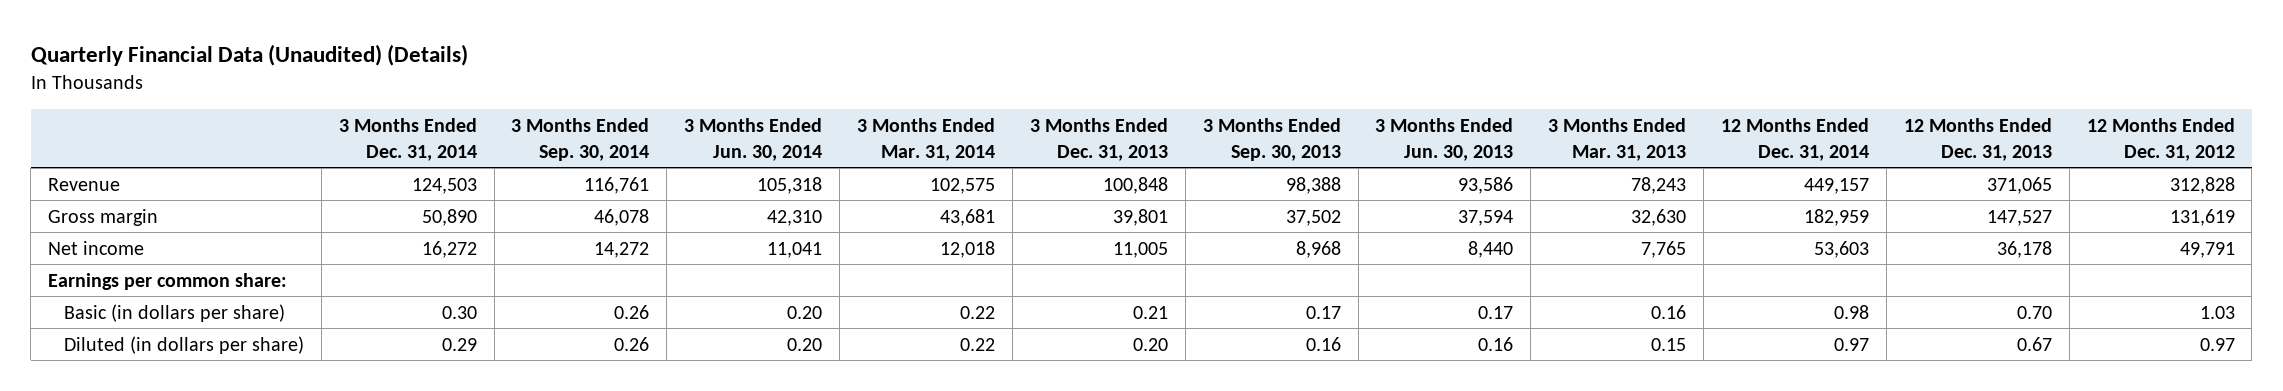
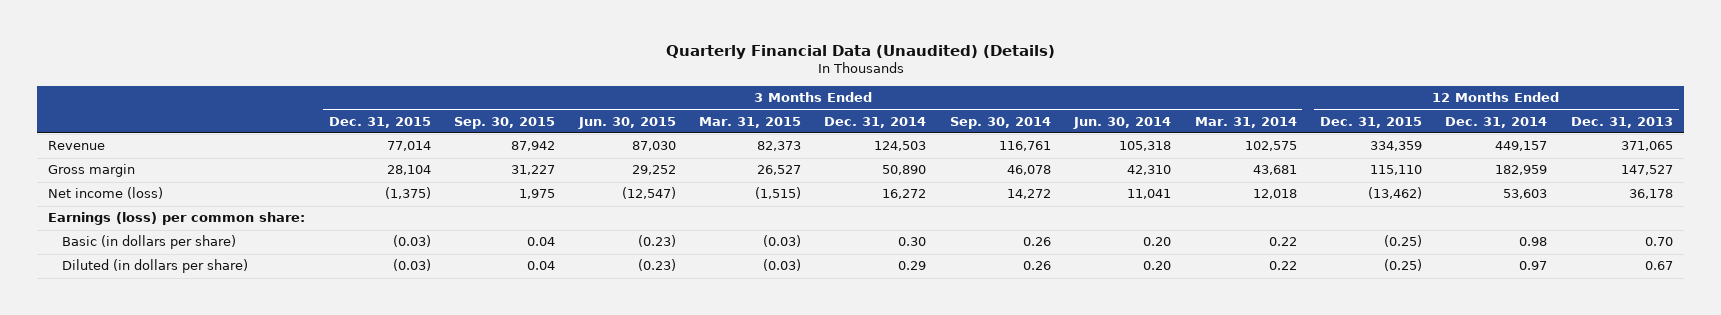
- | 3 Months Ended Dec. 31, 2014 | 3 Months Ended Sep. 30, 2014 | 3 Months Ended Jun. 30, 2014 | 3 Months Ended Mar. 31, 2014 | 3 Months Ended Dec. 31, 2013 | 3 Months Ended Sep. 30, 2013 | 3 Months Ended Jun. 30, 2013 | 3 Months Ended Mar. 31, 2013 | 12 Months Ended Dec. 31, 2014 | 12 Months Ended Dec. 31, 2013 | 12 Months Ended Dec. 31, 2012
+ | 3 Months Ended Dec. 31, 2015 | 3 Months Ended Sep. 30, 2015 | 3 Months Ended Jun. 30, 2015 | 3 Months Ended Mar. 31, 2015 | 3 Months Ended Dec. 31, 2014 | 3 Months Ended Sep. 30, 2014 | 3 Months Ended Jun. 30, 2014 | 3 Months Ended Mar. 31, 2014 | 12 Months Ended Dec. 31, 2015 | 12 Months Ended Dec. 31, 2014 | 12 Months Ended Dec. 31, 2013
- Net income | 16,272 | 14,272 | 11,041 | 12,018 | 11,005 | 8,968 | 8,440 | 7,765 | 53,603 | 36,178 | 49,791
- Earnings per common share:
+ Net income (loss) | (1,375) | 1,975 | (12,547) | (1,515) | 16,272 | 14,272 | 11,041 | 12,018 | (13,462) | 53,603 | 36,178
+ Earnings (loss) per common share:

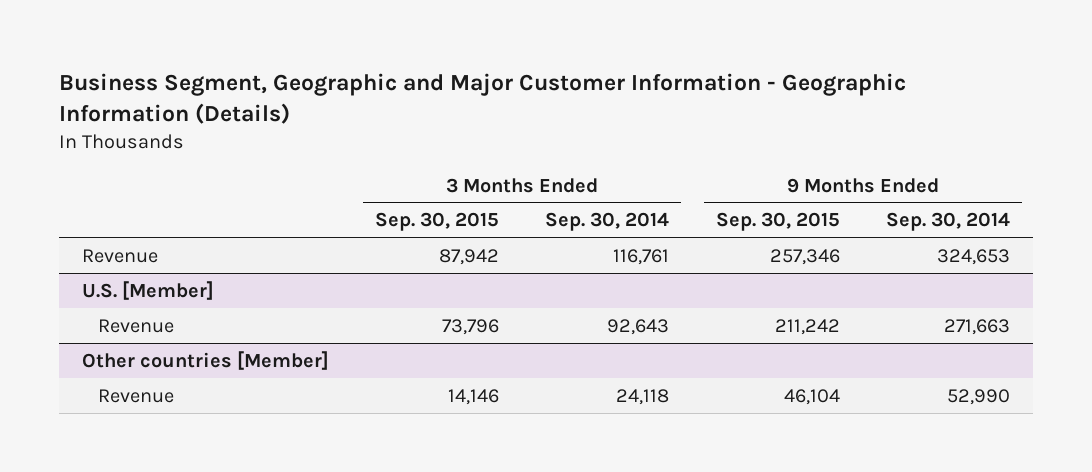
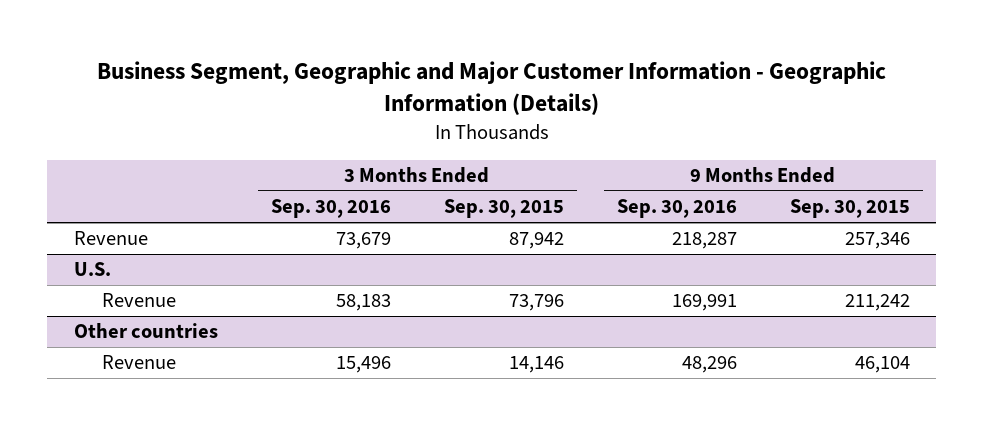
- | 3 Months Ended Sep. 30, 2015 | 3 Months Ended Sep. 30, 2014 | 9 Months Ended Sep. 30, 2015 | 9 Months Ended Sep. 30, 2014
+ | 3 Months Ended Sep. 30, 2016 | 3 Months Ended Sep. 30, 2015 | 9 Months Ended Sep. 30, 2016 | 9 Months Ended Sep. 30, 2015
- U.S. [Member]
+ U.S.
- Other countries [Member]
+ Other countries

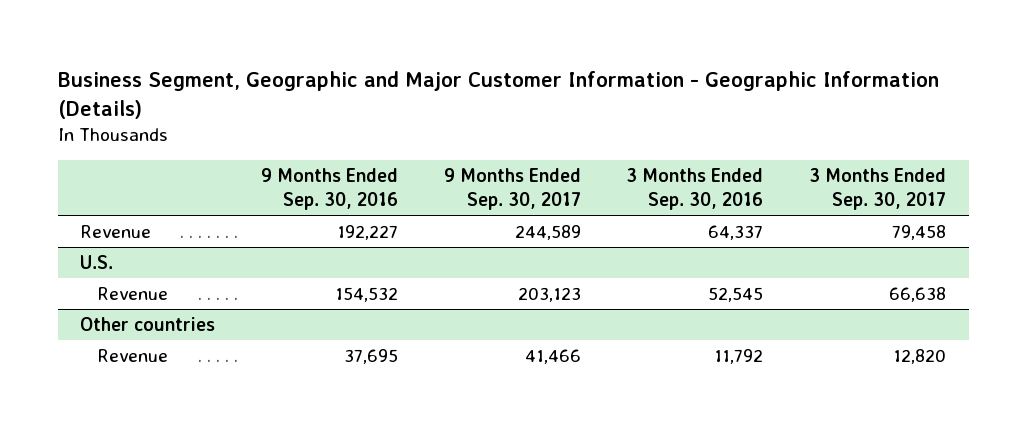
- | 3 Months Ended Sep. 30, 2016 | 3 Months Ended Sep. 30, 2015 | 9 Months Ended Sep. 30, 2016 | 9 Months Ended Sep. 30, 2015
+ | 9 Months Ended Sep. 30, 2016 | 9 Months Ended Sep. 30, 2017 | 3 Months Ended Sep. 30, 2016 | 3 Months Ended Sep. 30, 2017
- Revenue | 73,679 | 87,942 | 218,287 | 257,346
+ Revenue | 192,227 | 244,589 | 64,337 | 79,458
@ U.S.
- Revenue | 58,183 | 73,796 | 169,991 | 211,242
+ Revenue | 154,532 | 203,123 | 52,545 | 66,638
@ Other countries
- Revenue | 15,496 | 14,146 | 48,296 | 46,104
+ Revenue | 37,695 | 41,466 | 11,792 | 12,820

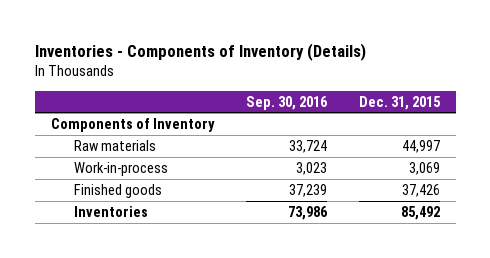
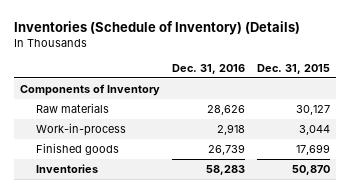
- Inventories - Components of Inventory (Details)
+ Inventories (Schedule of Inventory) (Details)
- | Sep. 30, 2016 | Dec. 31, 2015
+ | Dec. 31, 2016 | Dec. 31, 2015
- Raw materials | 33,724 | 44,997
- Work-in-process | 3,023 | 3,069
- Finished goods | 37,239 | 37,426
- Inventories | 73,986 | 85,492
+ Raw materials | 28,626 | 30,127
+ Work-in-process | 2,918 | 3,044
+ Finished goods | 26,739 | 17,699
+ Inventories | 58,283 | 50,870

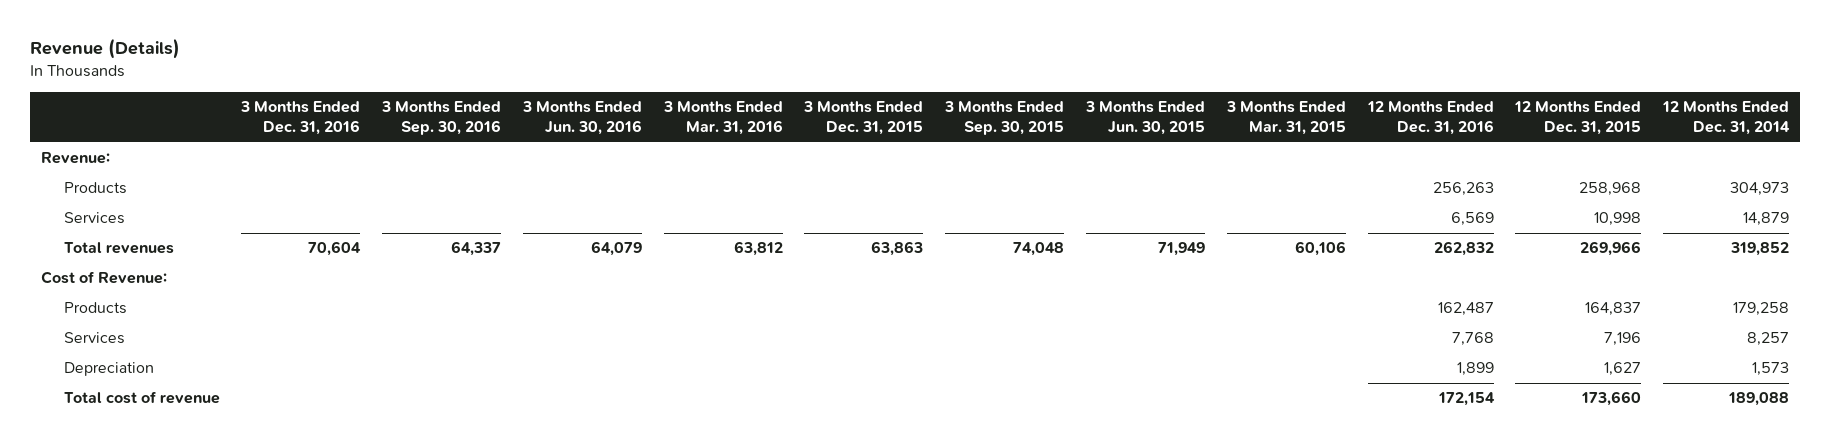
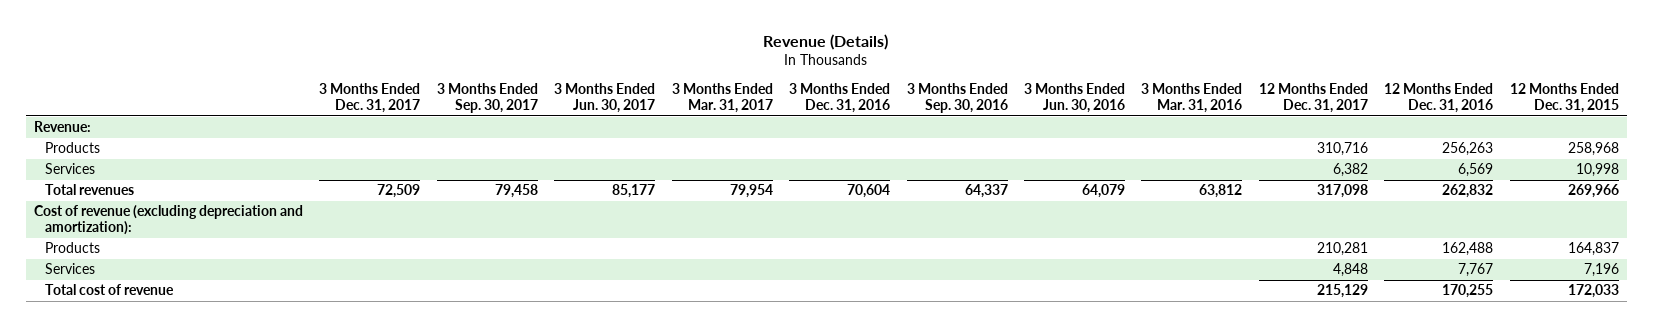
- | 3 Months Ended Dec. 31, 2016 | 3 Months Ended Sep. 30, 2016 | 3 Months Ended Jun. 30, 2016 | 3 Months Ended Mar. 31, 2016 | 3 Months Ended Dec. 31, 2015 | 3 Months Ended Sep. 30, 2015 | 3 Months Ended Jun. 30, 2015 | 3 Months Ended Mar. 31, 2015 | 12 Months Ended Dec. 31, 2016 | 12 Months Ended Dec. 31, 2015 | 12 Months Ended Dec. 31, 2014
+ | 3 Months Ended Dec. 31, 2017 | 3 Months Ended Sep. 30, 2017 | 3 Months Ended Jun. 30, 2017 | 3 Months Ended Mar. 31, 2017 | 3 Months Ended Dec. 31, 2016 | 3 Months Ended Sep. 30, 2016 | 3 Months Ended Jun. 30, 2016 | 3 Months Ended Mar. 31, 2016 | 12 Months Ended Dec. 31, 2017 | 12 Months Ended Dec. 31, 2016 | 12 Months Ended Dec. 31, 2015
- Cost of Revenue:
- Products | | | | | | | | | 162,487 | 164,837 | 179,258
- Services | | | | | | | | | 7,768 | 7,196 | 8,257
- Depreciation | | | | | | | | | 1,899 | 1,627 | 1,573
- Total cost of revenue | | | | | | | | | 172,154 | 173,660 | 189,088
+ Cost of revenue (excluding depreciation and amortization):
+ Products | | | | | | | | | 210,281 | 162,488 | 164,837
+ Services | | | | | | | | | 4,848 | 7,767 | 7,196
+ Total cost of revenue | | | | | | | | | 215,129 | 170,255 | 172,033

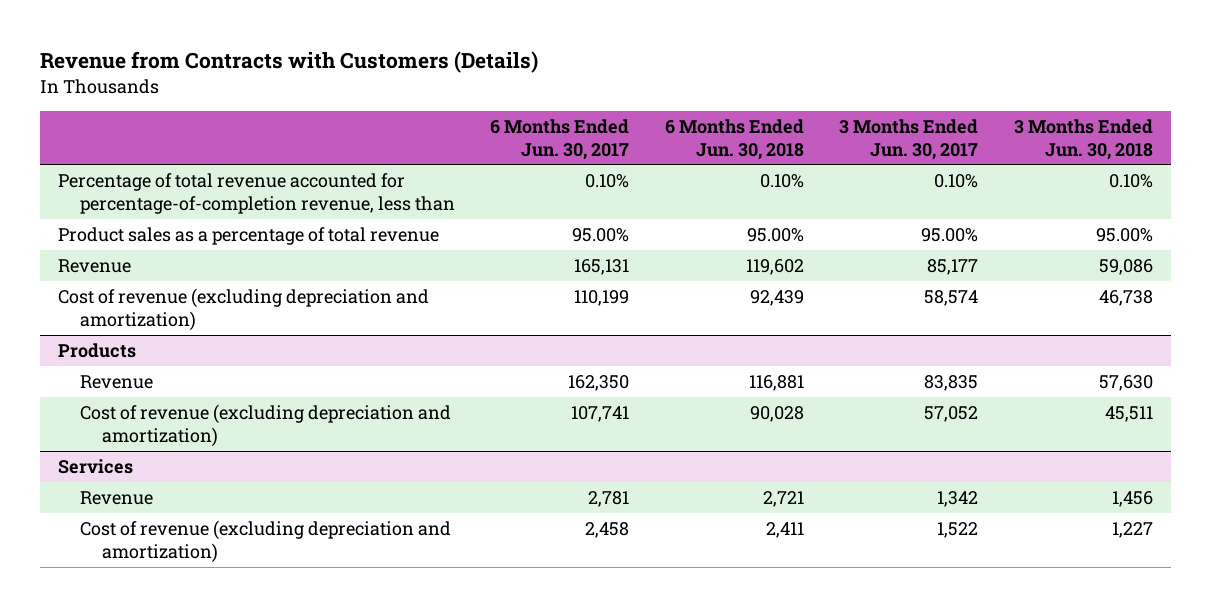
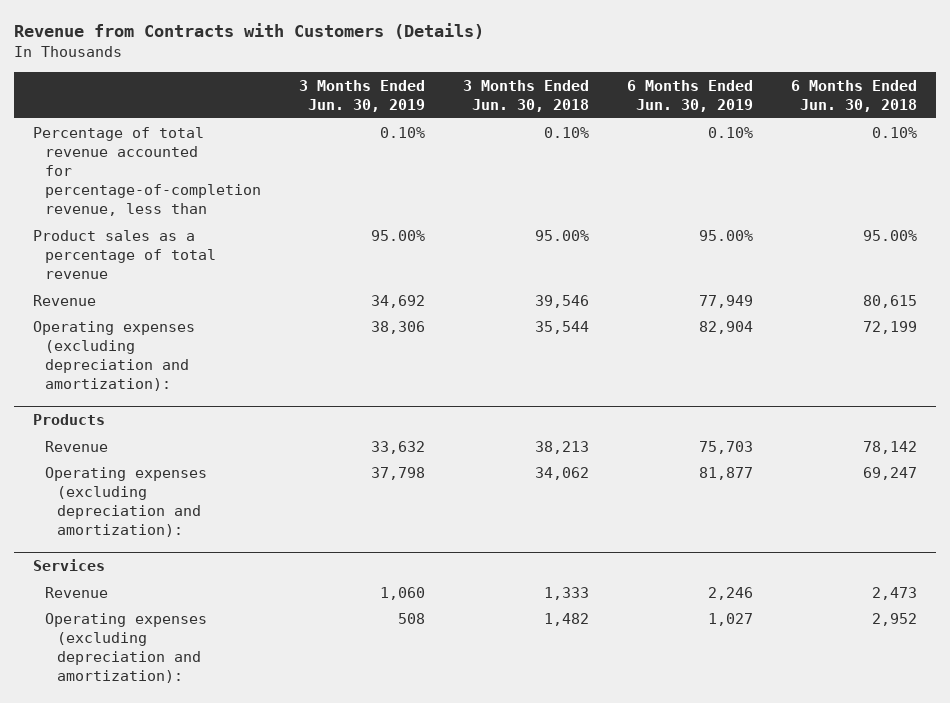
- | 6 Months Ended Jun. 30, 2017 | 6 Months Ended Jun. 30, 2018 | 3 Months Ended Jun. 30, 2017 | 3 Months Ended Jun. 30, 2018
+ | 3 Months Ended Jun. 30, 2019 | 3 Months Ended Jun. 30, 2018 | 6 Months Ended Jun. 30, 2019 | 6 Months Ended Jun. 30, 2018
- Revenue | 165,131 | 119,602 | 85,177 | 59,086
- Cost of revenue (excluding depreciation and amortization) | 110,199 | 92,439 | 58,574 | 46,738
+ Revenue | 34,692 | 39,546 | 77,949 | 80,615
+ Operating expenses (excluding depreciation and amortization): | 38,306 | 35,544 | 82,904 | 72,199
@ Products
- Revenue | 162,350 | 116,881 | 83,835 | 57,630
- Cost of revenue (excluding depreciation and amortization) | 107,741 | 90,028 | 57,052 | 45,511
+ Revenue | 33,632 | 38,213 | 75,703 | 78,142
+ Operating expenses (excluding depreciation and amortization): | 37,798 | 34,062 | 81,877 | 69,247
@ Services
- Revenue | 2,781 | 2,721 | 1,342 | 1,456
- Cost of revenue (excluding depreciation and amortization) | 2,458 | 2,411 | 1,522 | 1,227
+ Revenue | 1,060 | 1,333 | 2,246 | 2,473
+ Operating expenses (excluding depreciation and amortization): | 508 | 1,482 | 1,027 | 2,952

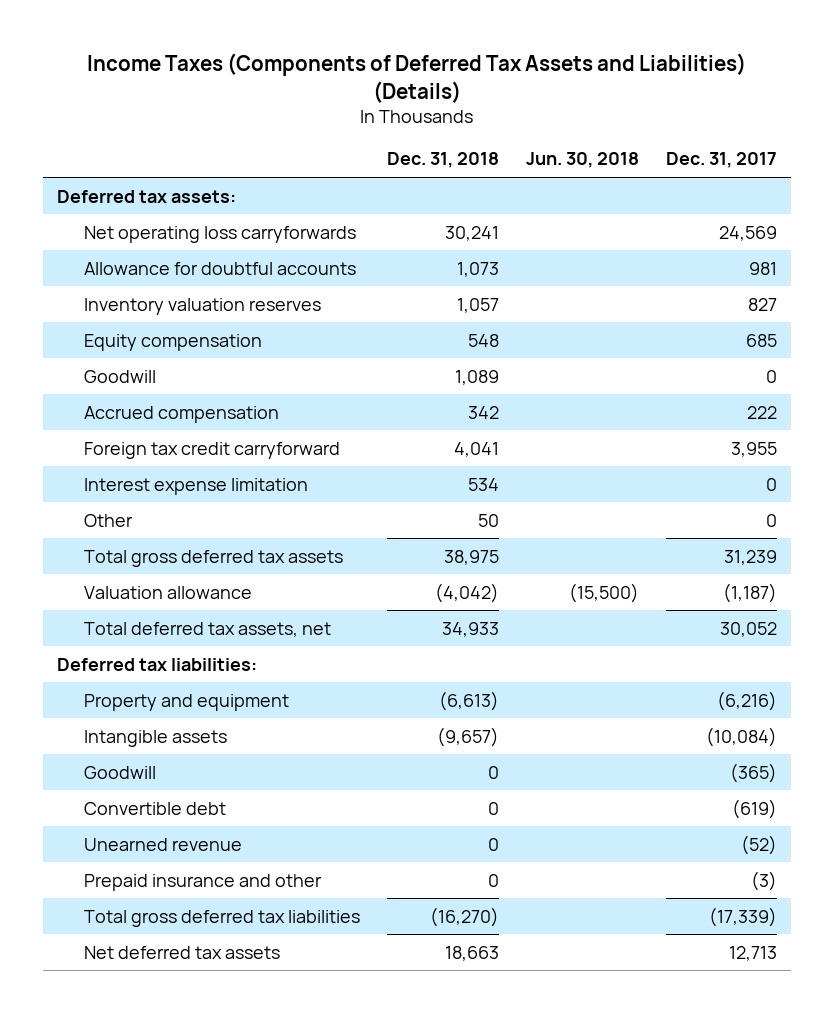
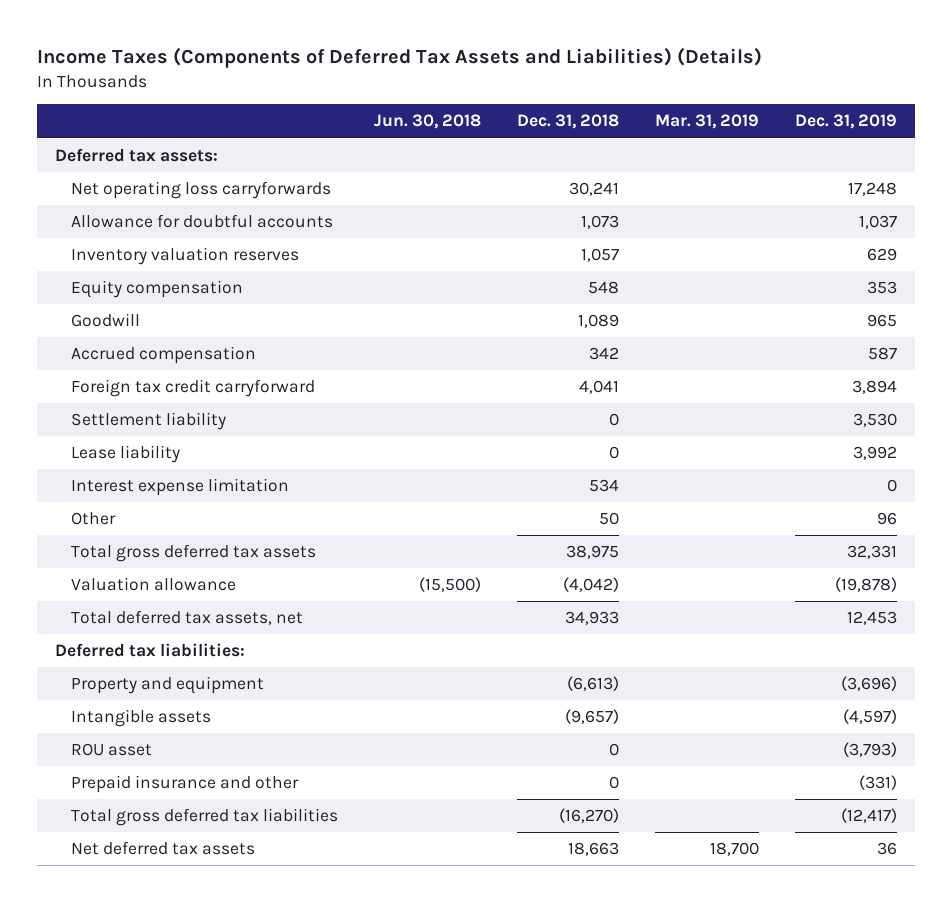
- | Dec. 31, 2018 | Jun. 30, 2018 | Dec. 31, 2017
+ | Jun. 30, 2018 | Dec. 31, 2018 | Mar. 31, 2019 | Dec. 31, 2019
+ Settlement liability | | 0 | | 3,530
+ Lease liability | | 0 | | 3,992
- Goodwill | 0 | | (365)
- Convertible debt | 0 | | (619)
- Unearned revenue | 0 | | (52)
+ ROU asset | | 0 | | (3,793)

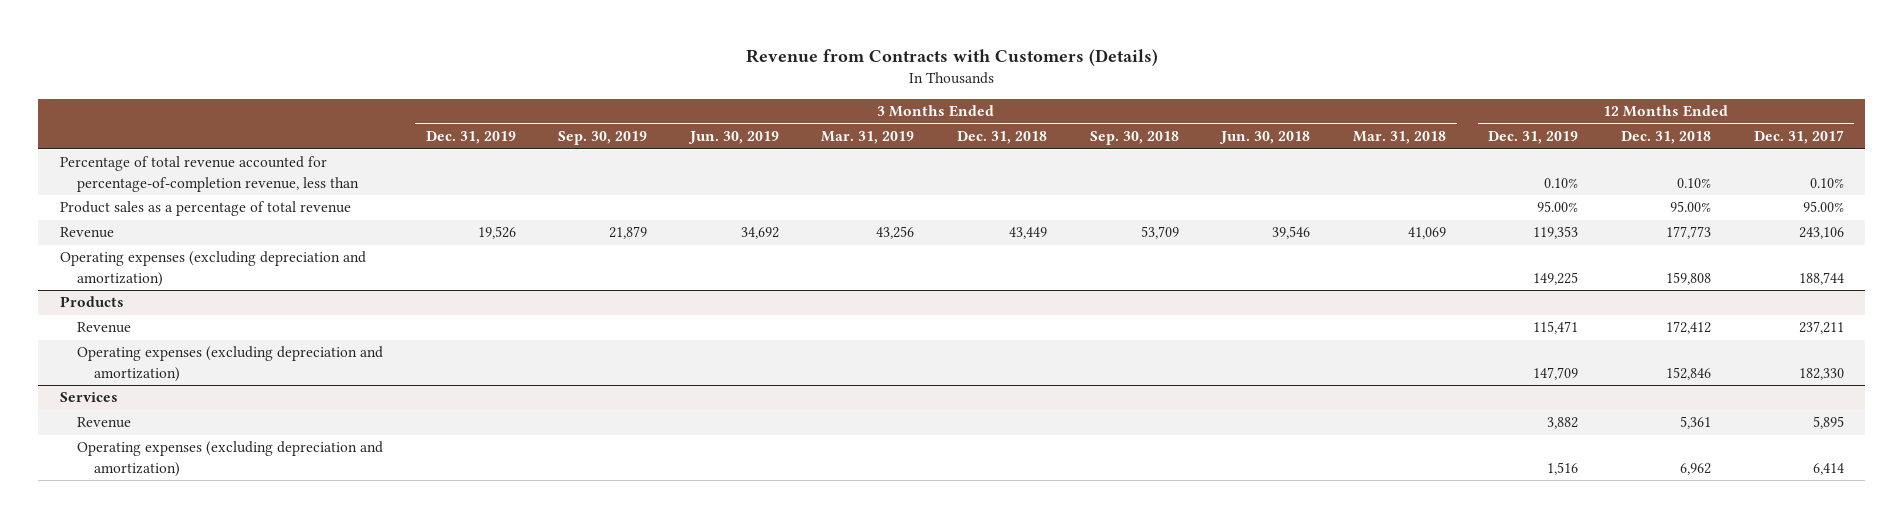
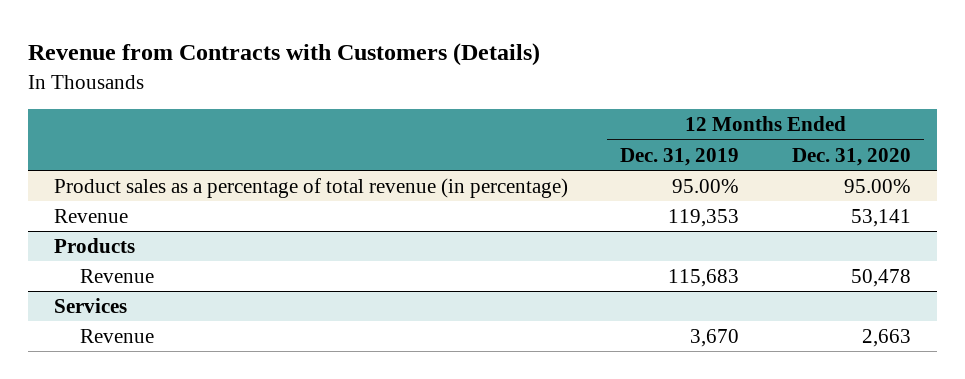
- | 3 Months Ended Dec. 31, 2019 | 3 Months Ended Sep. 30, 2019 | 3 Months Ended Jun. 30, 2019 | 3 Months Ended Mar. 31, 2019 | 3 Months Ended Dec. 31, 2018 | 3 Months Ended Sep. 30, 2018 | 3 Months Ended Jun. 30, 2018 | 3 Months Ended Mar. 31, 2018 | 12 Months Ended Dec. 31, 2019 | 12 Months Ended Dec. 31, 2018 | 12 Months Ended Dec. 31, 2017
+ | 12 Months Ended Dec. 31, 2019 | 12 Months Ended Dec. 31, 2020
- Percentage of total revenue accounted for percentage-of-completion revenue, less than | | | | | | | | | 0.10% | 0.10% | 0.10%
- Product sales as a percentage of total revenue | | | | | | | | | 95.00% | 95.00% | 95.00%
+ Product sales as a percentage of total revenue (in percentage) | 95.00% | 95.00%
- Operating expenses (excluding depreciation and amortization) | | | | | | | | | 149,225 | 159,808 | 188,744
@ Products
- Revenue | | | | | | | | | 115,471 | 172,412 | 237,211
- Operating expenses (excluding depreciation and amortization) | | | | | | | | | 147,709 | 152,846 | 182,330
+ Revenue | 115,683 | 50,478
@ Services
- Revenue | | | | | | | | | 3,882 | 5,361 | 5,895
- Operating expenses (excluding depreciation and amortization) | | | | | | | | | 1,516 | 6,962 | 6,414
+ Revenue | 3,670 | 2,663

